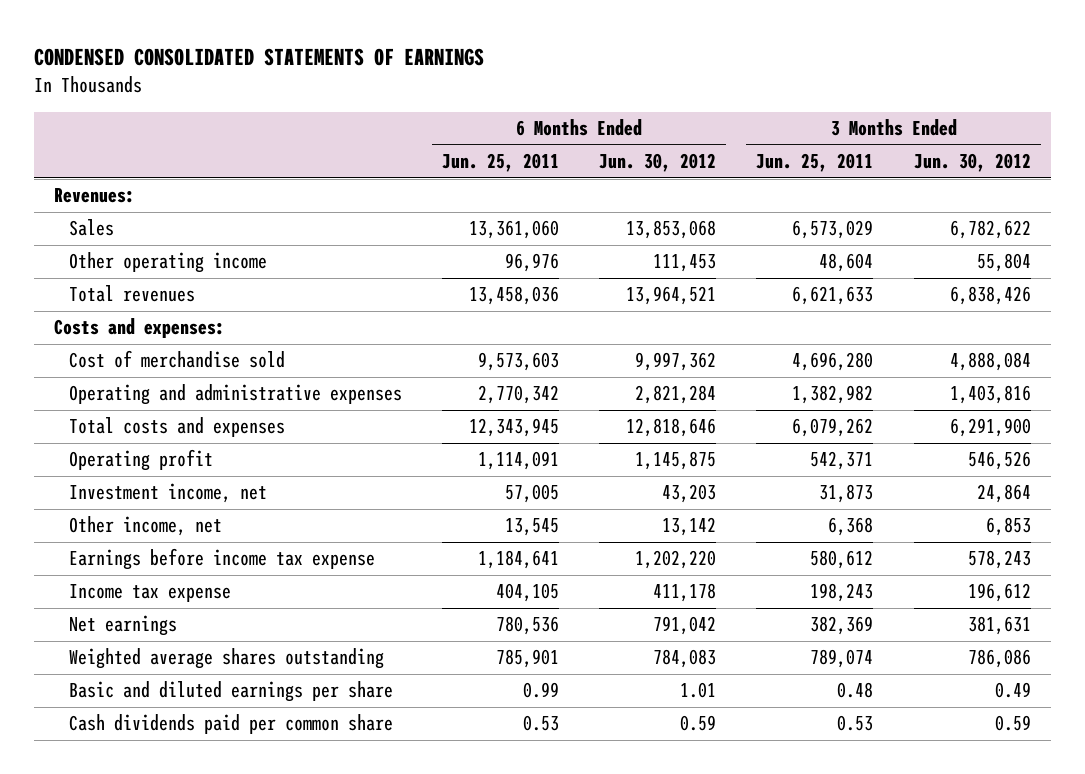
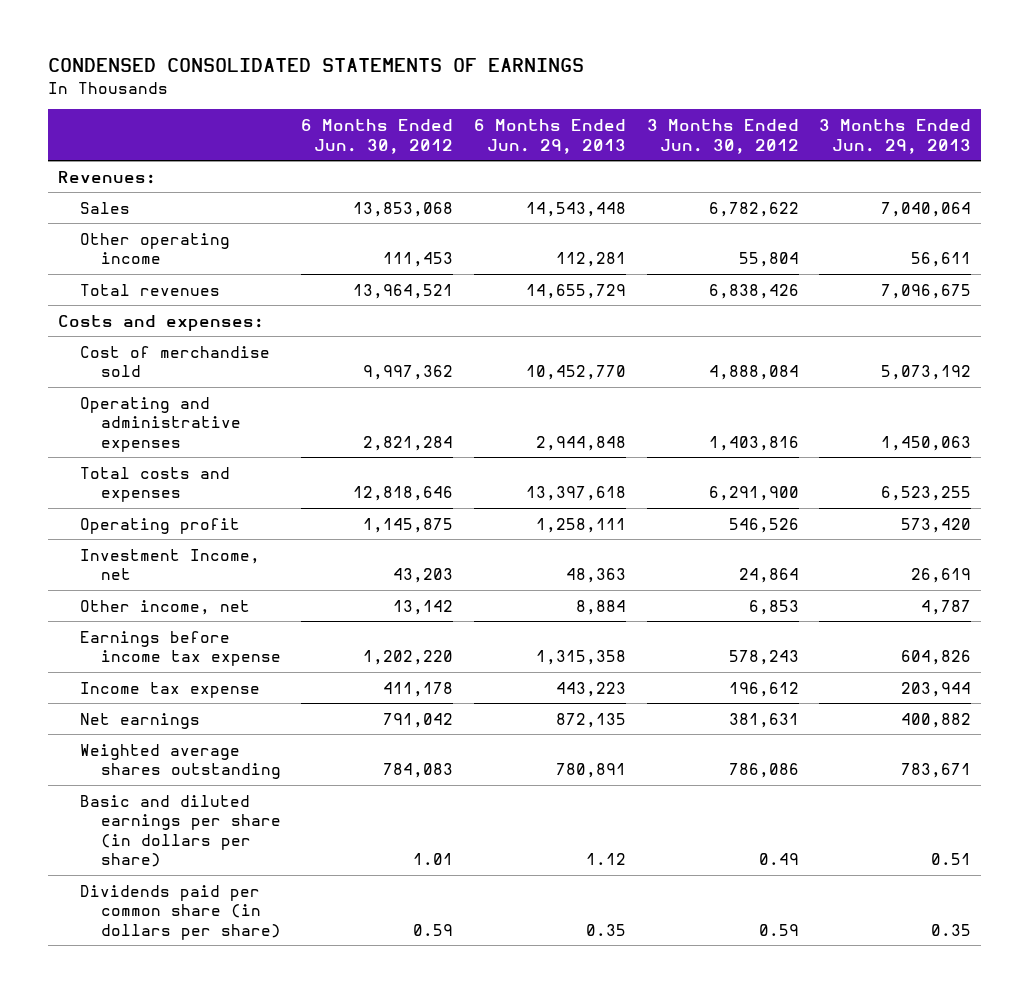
- | 6 Months Ended Jun. 25, 2011 | 6 Months Ended Jun. 30, 2012 | 3 Months Ended Jun. 25, 2011 | 3 Months Ended Jun. 30, 2012
+ | 6 Months Ended Jun. 30, 2012 | 6 Months Ended Jun. 29, 2013 | 3 Months Ended Jun. 30, 2012 | 3 Months Ended Jun. 29, 2013
- Investment income, net | 57,005 | 43,203 | 31,873 | 24,864
+ Investment Income, net | 43,203 | 48,363 | 24,864 | 26,619
- Basic and diluted earnings per share | 0.99 | 1.01 | 0.48 | 0.49
- Cash dividends paid per common share | 0.53 | 0.59 | 0.53 | 0.59
+ Basic and diluted earnings per share (in dollars per share) | 1.01 | 1.12 | 0.49 | 0.51
+ Dividends paid per common share (in dollars per share) | 0.59 | 0.35 | 0.59 | 0.35

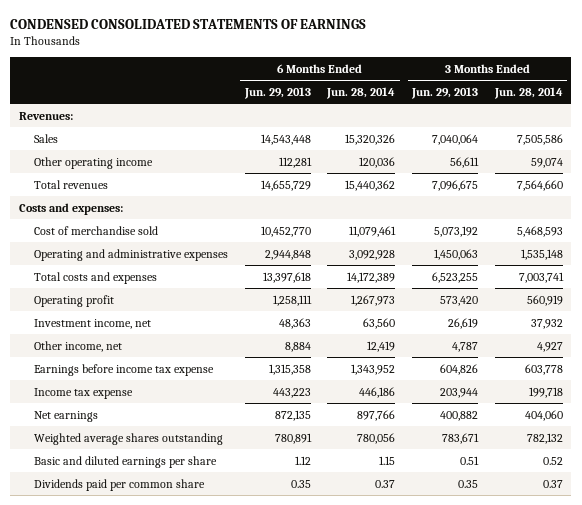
- | 6 Months Ended Jun. 30, 2012 | 6 Months Ended Jun. 29, 2013 | 3 Months Ended Jun. 30, 2012 | 3 Months Ended Jun. 29, 2013
+ | 6 Months Ended Jun. 29, 2013 | 6 Months Ended Jun. 28, 2014 | 3 Months Ended Jun. 29, 2013 | 3 Months Ended Jun. 28, 2014
- Investment Income, net | 43,203 | 48,363 | 24,864 | 26,619
+ Investment income, net | 48,363 | 63,560 | 26,619 | 37,932
- Basic and diluted earnings per share (in dollars per share) | 1.01 | 1.12 | 0.49 | 0.51
- Dividends paid per common share (in dollars per share) | 0.59 | 0.35 | 0.59 | 0.35
+ Basic and diluted earnings per share | 1.12 | 1.15 | 0.51 | 0.52
+ Dividends paid per common share | 0.35 | 0.37 | 0.35 | 0.37

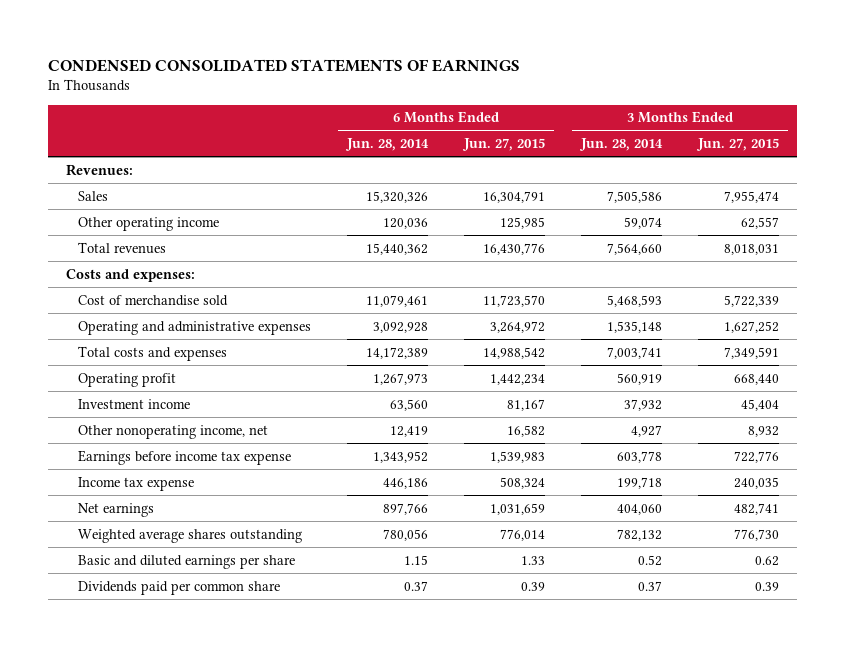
- | 6 Months Ended Jun. 29, 2013 | 6 Months Ended Jun. 28, 2014 | 3 Months Ended Jun. 29, 2013 | 3 Months Ended Jun. 28, 2014
+ | 6 Months Ended Jun. 28, 2014 | 6 Months Ended Jun. 27, 2015 | 3 Months Ended Jun. 28, 2014 | 3 Months Ended Jun. 27, 2015
- Investment income, net | 48,363 | 63,560 | 26,619 | 37,932
- Other income, net | 8,884 | 12,419 | 4,787 | 4,927
+ Investment income | 63,560 | 81,167 | 37,932 | 45,404
+ Other nonoperating income, net | 12,419 | 16,582 | 4,927 | 8,932

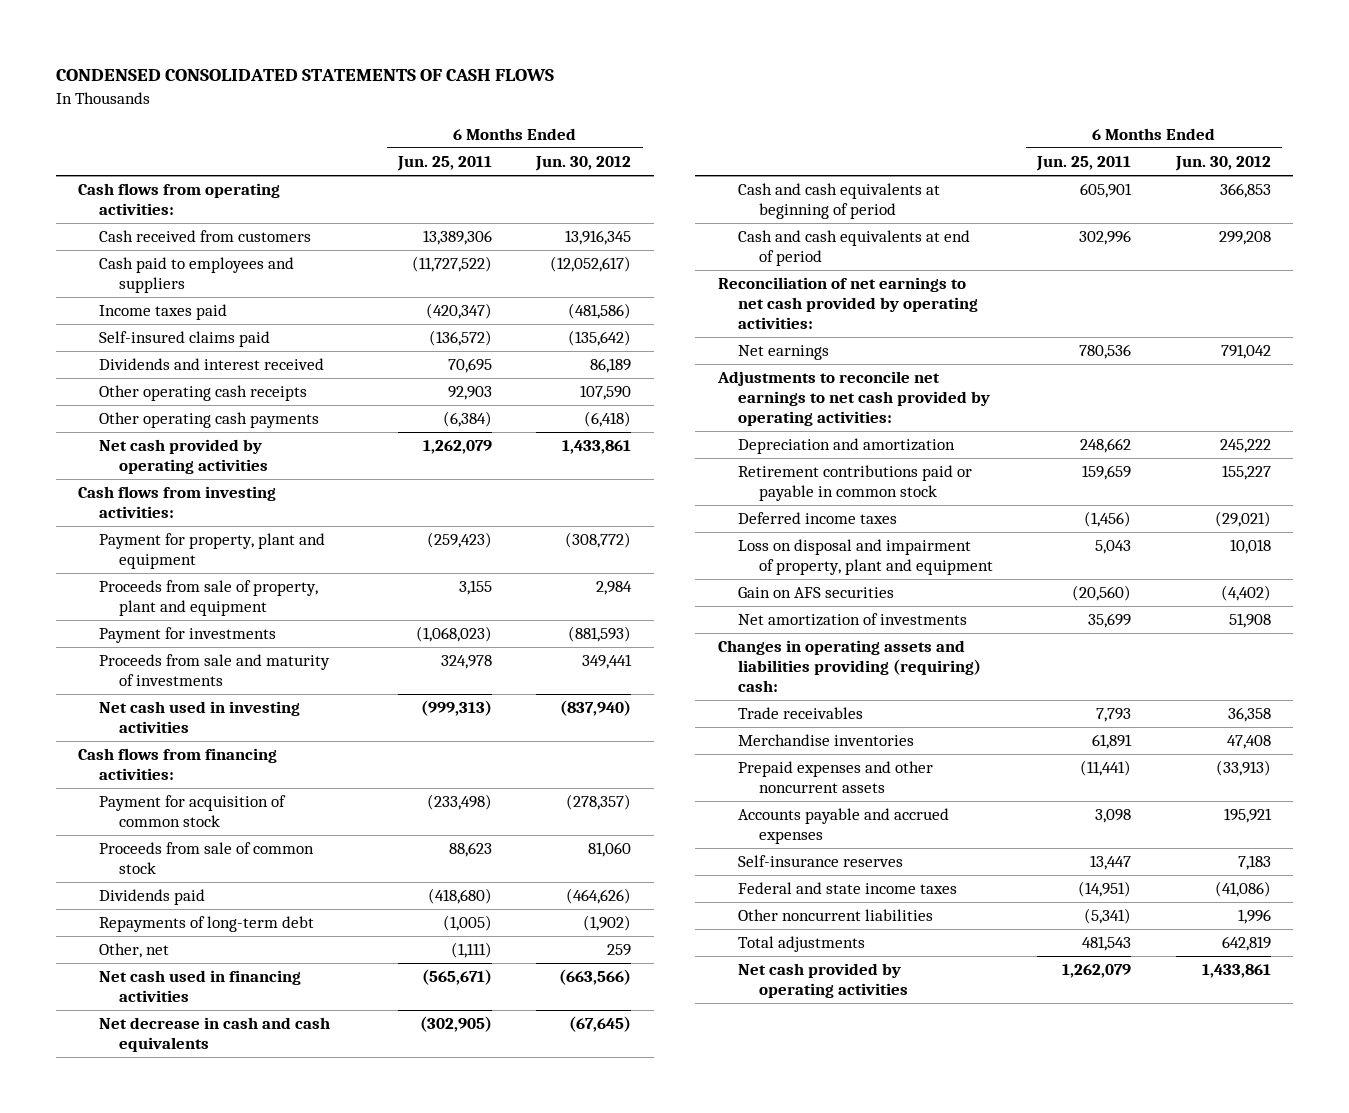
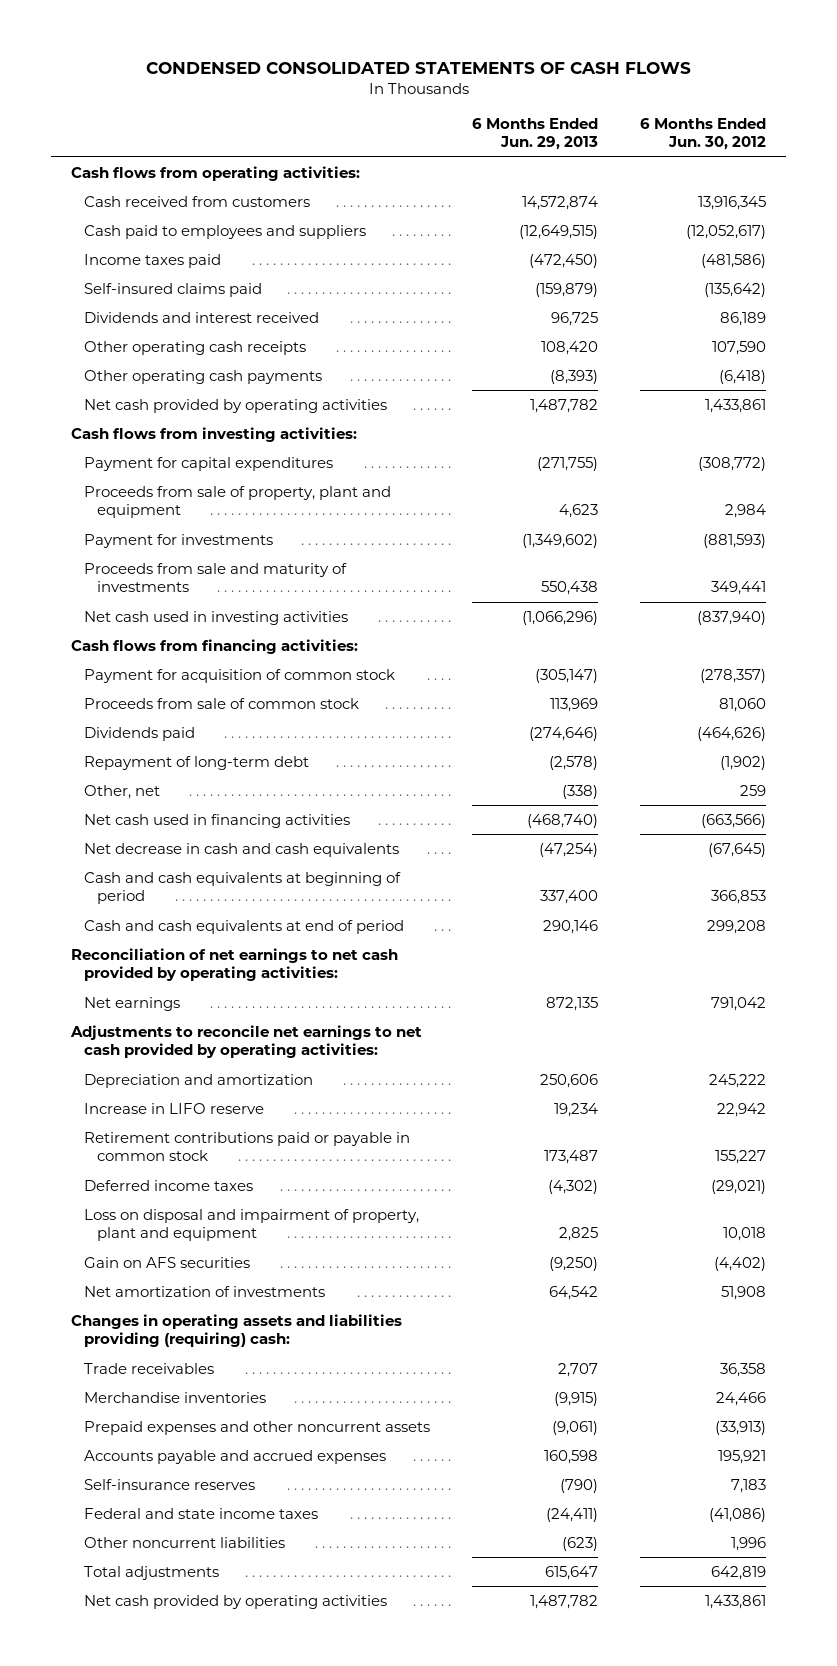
- | 6 Months Ended Jun. 25, 2011 | 6 Months Ended Jun. 30, 2012
+ | 6 Months Ended Jun. 29, 2013 | 6 Months Ended Jun. 30, 2012
- Payment for property, plant and equipment | (259,423) | (308,772)
+ Payment for capital expenditures | (271,755) | (308,772)
- Repayments of long-term debt | (1,005) | (1,902)
+ Repayment of long-term debt | (2,578) | (1,902)
+ Increase in LIFO reserve | 19,234 | 22,942
- Merchandise inventories | 61,891 | 47,408
+ Merchandise inventories | (9,915) | 24,466

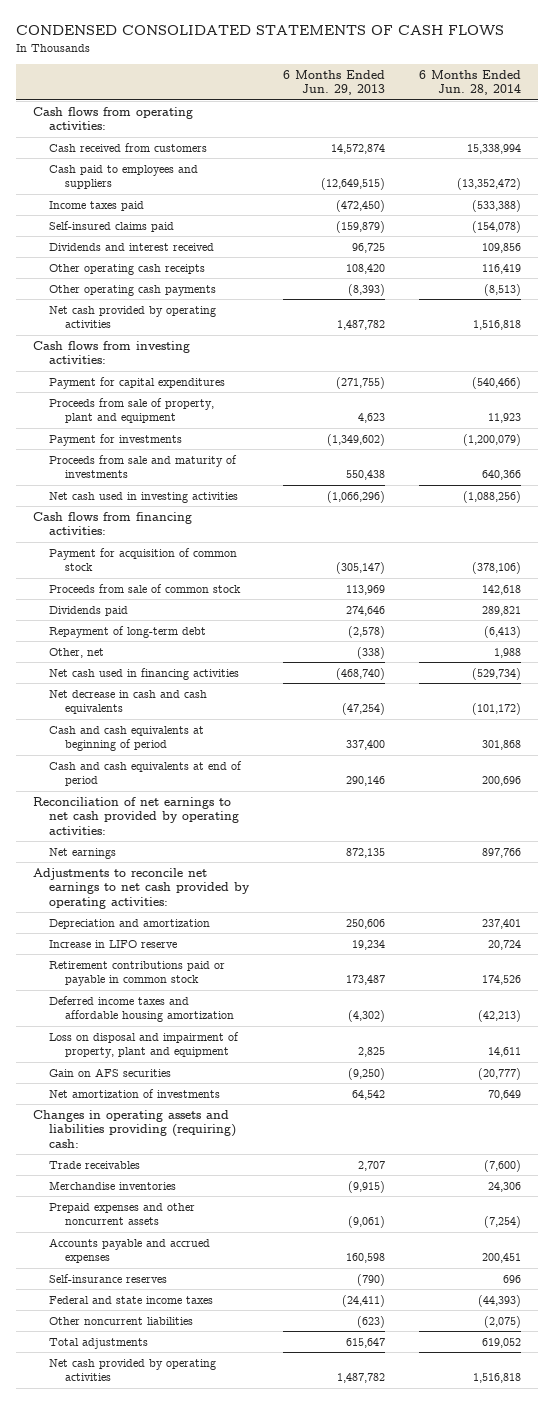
- | 6 Months Ended Jun. 29, 2013 | 6 Months Ended Jun. 30, 2012
+ | 6 Months Ended Jun. 29, 2013 | 6 Months Ended Jun. 28, 2014
- Dividends paid | (274,646) | (464,626)
+ Dividends paid | 274,646 | 289,821
- Deferred income taxes | (4,302) | (29,021)
+ Deferred income taxes and affordable housing amortization | (4,302) | (42,213)

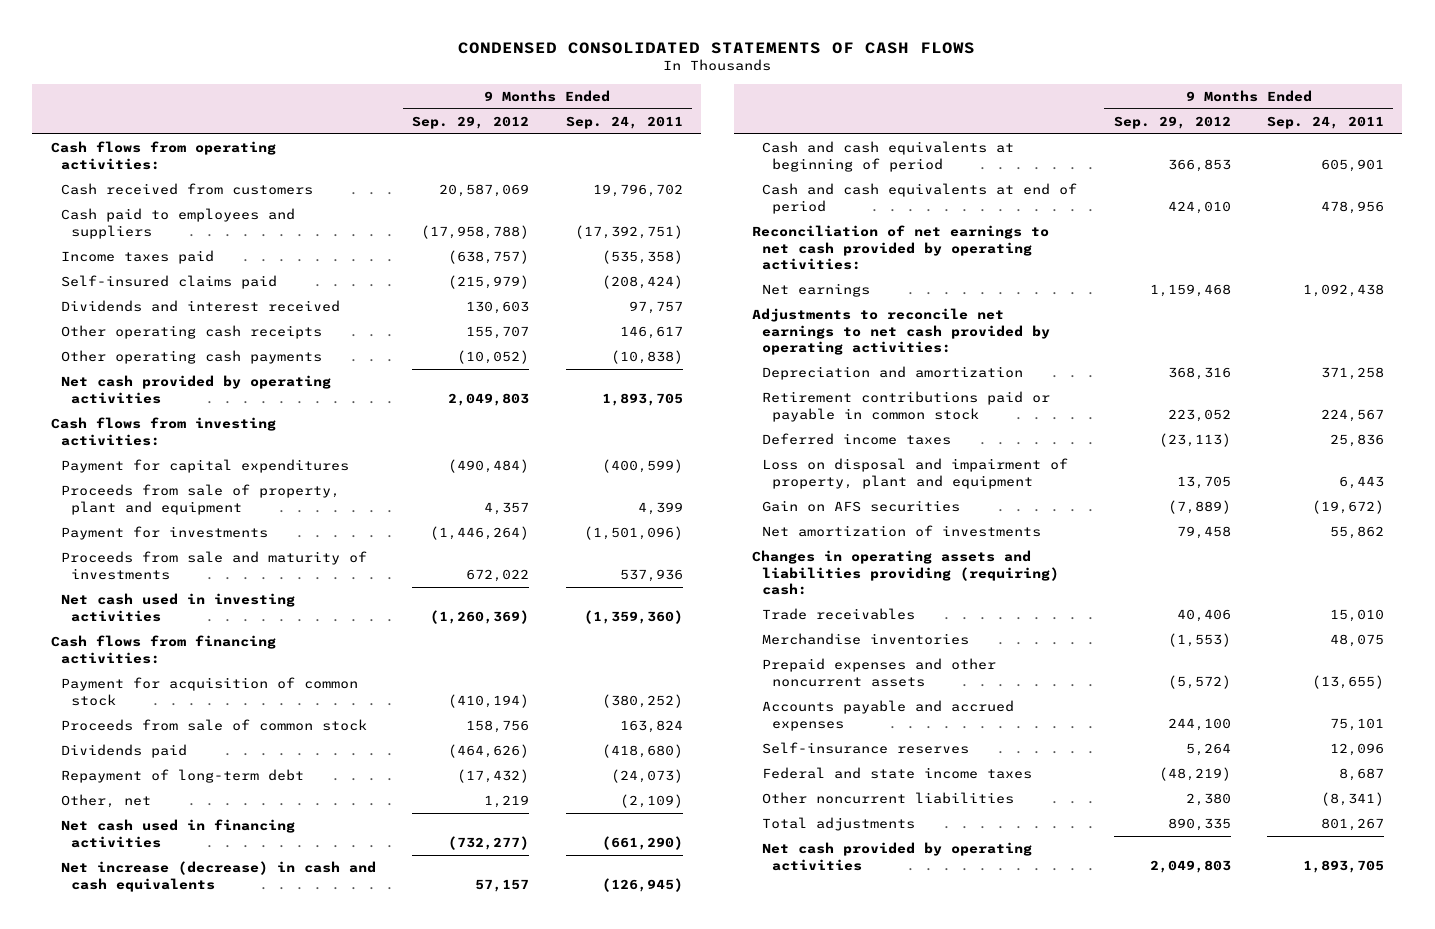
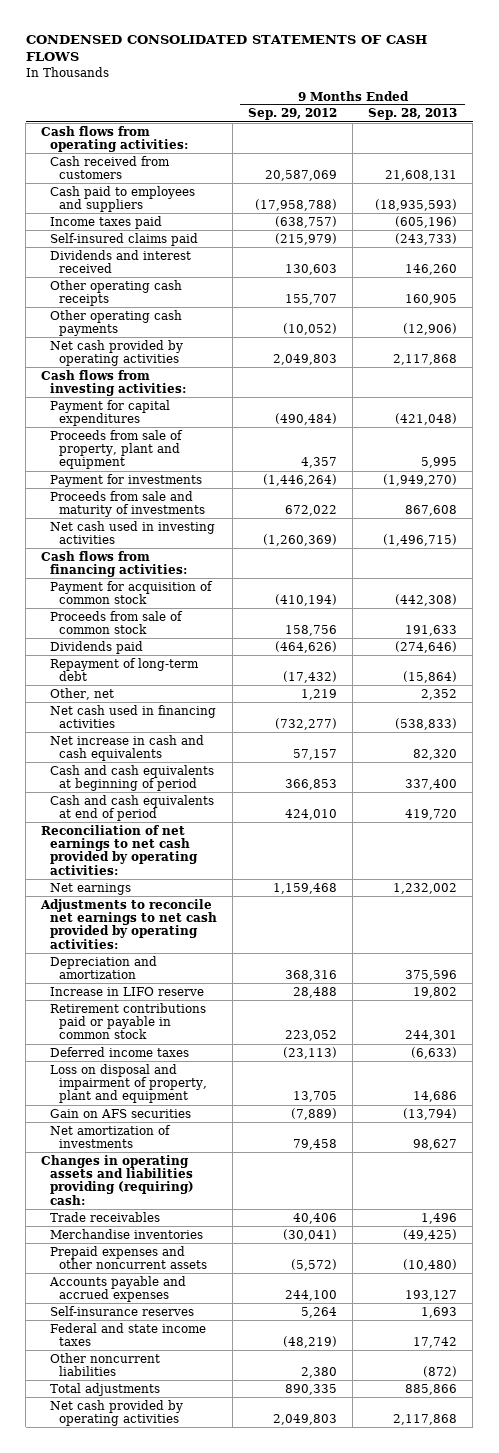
- | 9 Months Ended Sep. 29, 2012 | 9 Months Ended Sep. 24, 2011
+ | 9 Months Ended Sep. 29, 2012 | 9 Months Ended Sep. 28, 2013
- Net increase (decrease) in cash and cash equivalents | 57,157 | (126,945)
+ Net increase in cash and cash equivalents | 57,157 | 82,320
+ Increase in LIFO reserve | 28,488 | 19,802
- Merchandise inventories | (1,553) | 48,075
+ Merchandise inventories | (30,041) | (49,425)

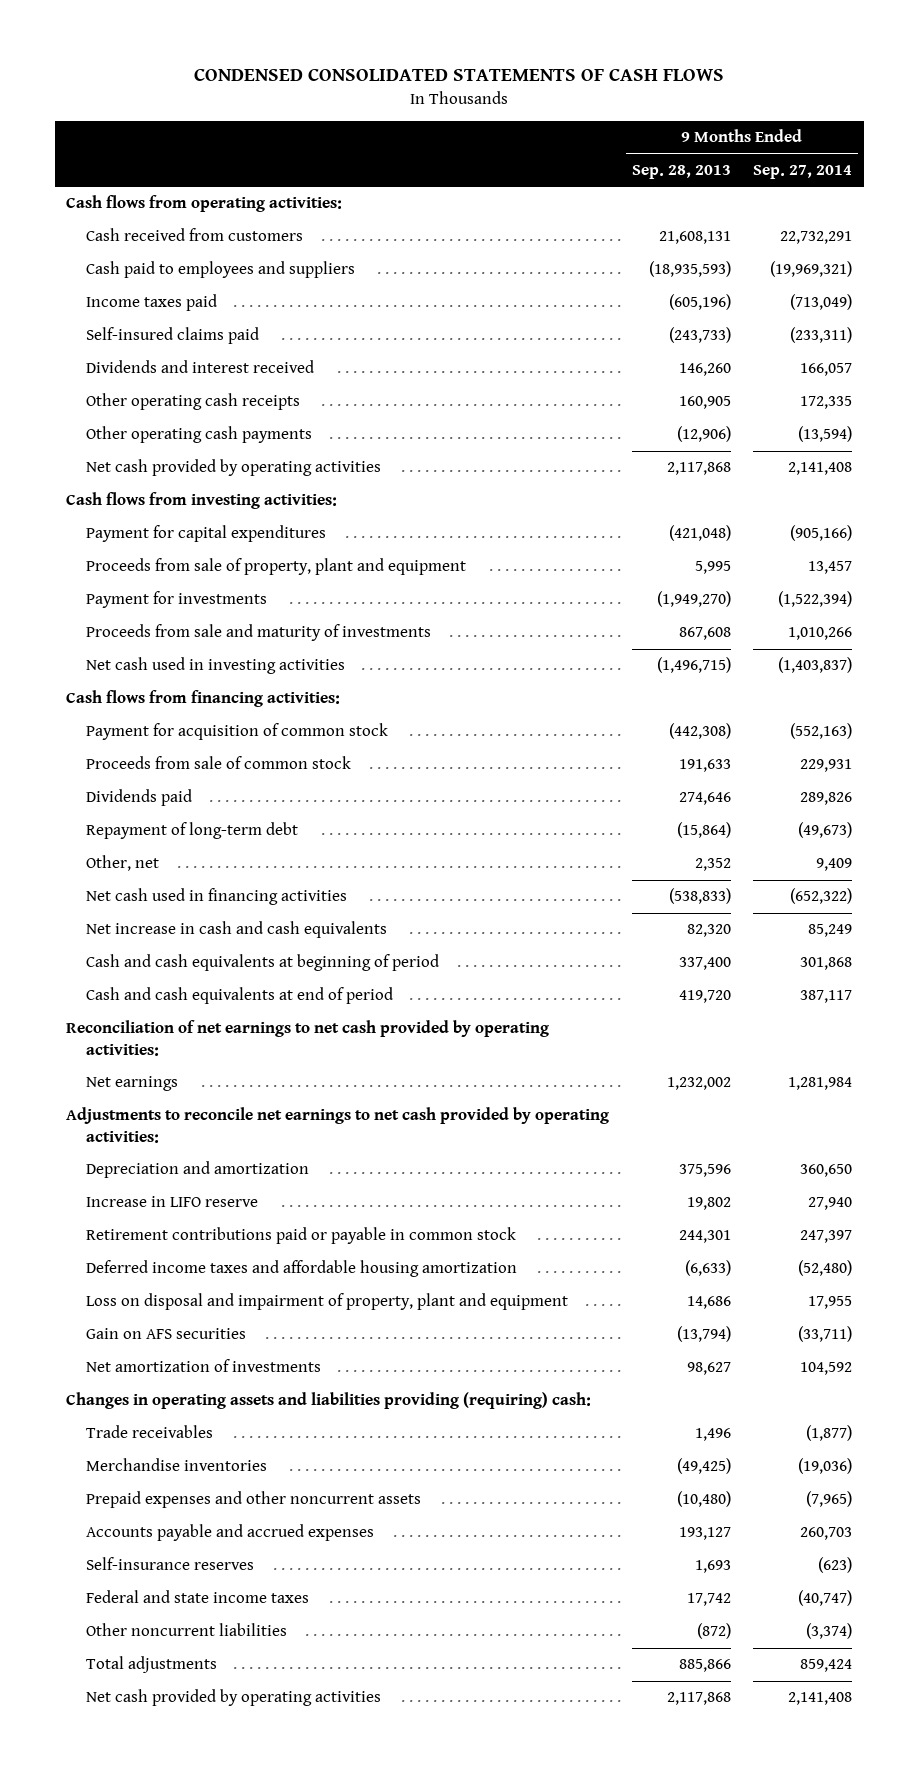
- | 9 Months Ended Sep. 29, 2012 | 9 Months Ended Sep. 28, 2013
+ | 9 Months Ended Sep. 28, 2013 | 9 Months Ended Sep. 27, 2014
- Dividends paid | (464,626) | (274,646)
+ Dividends paid | 274,646 | 289,826
- Deferred income taxes | (23,113) | (6,633)
+ Deferred income taxes and affordable housing amortization | (6,633) | (52,480)

